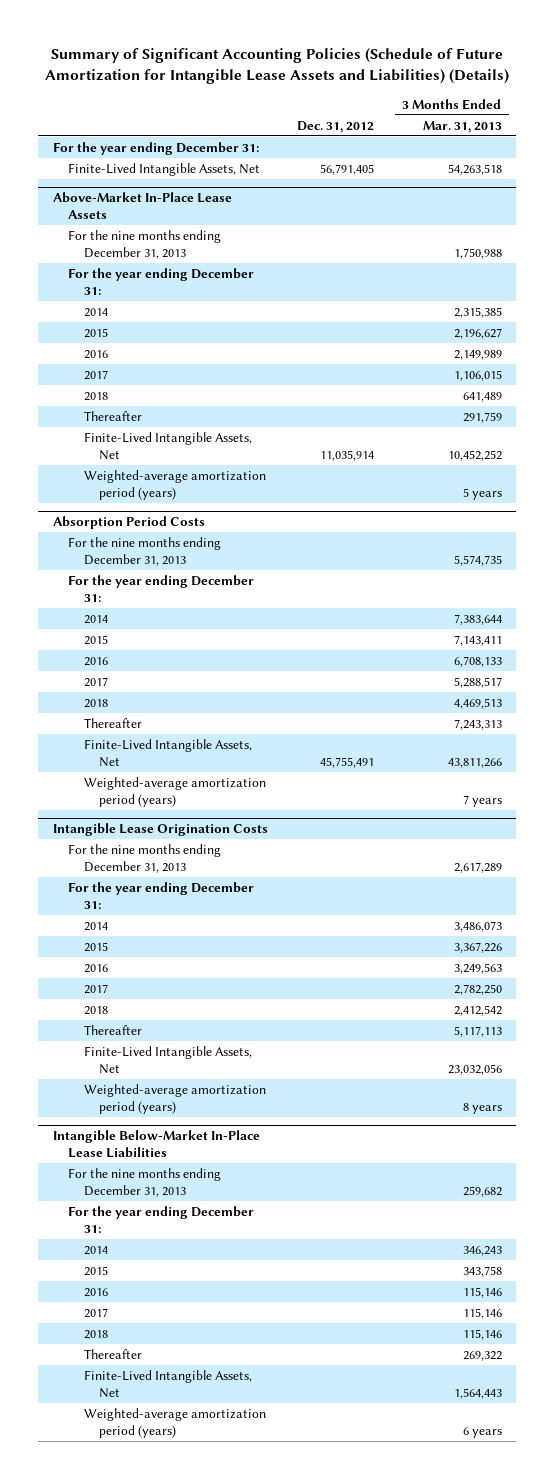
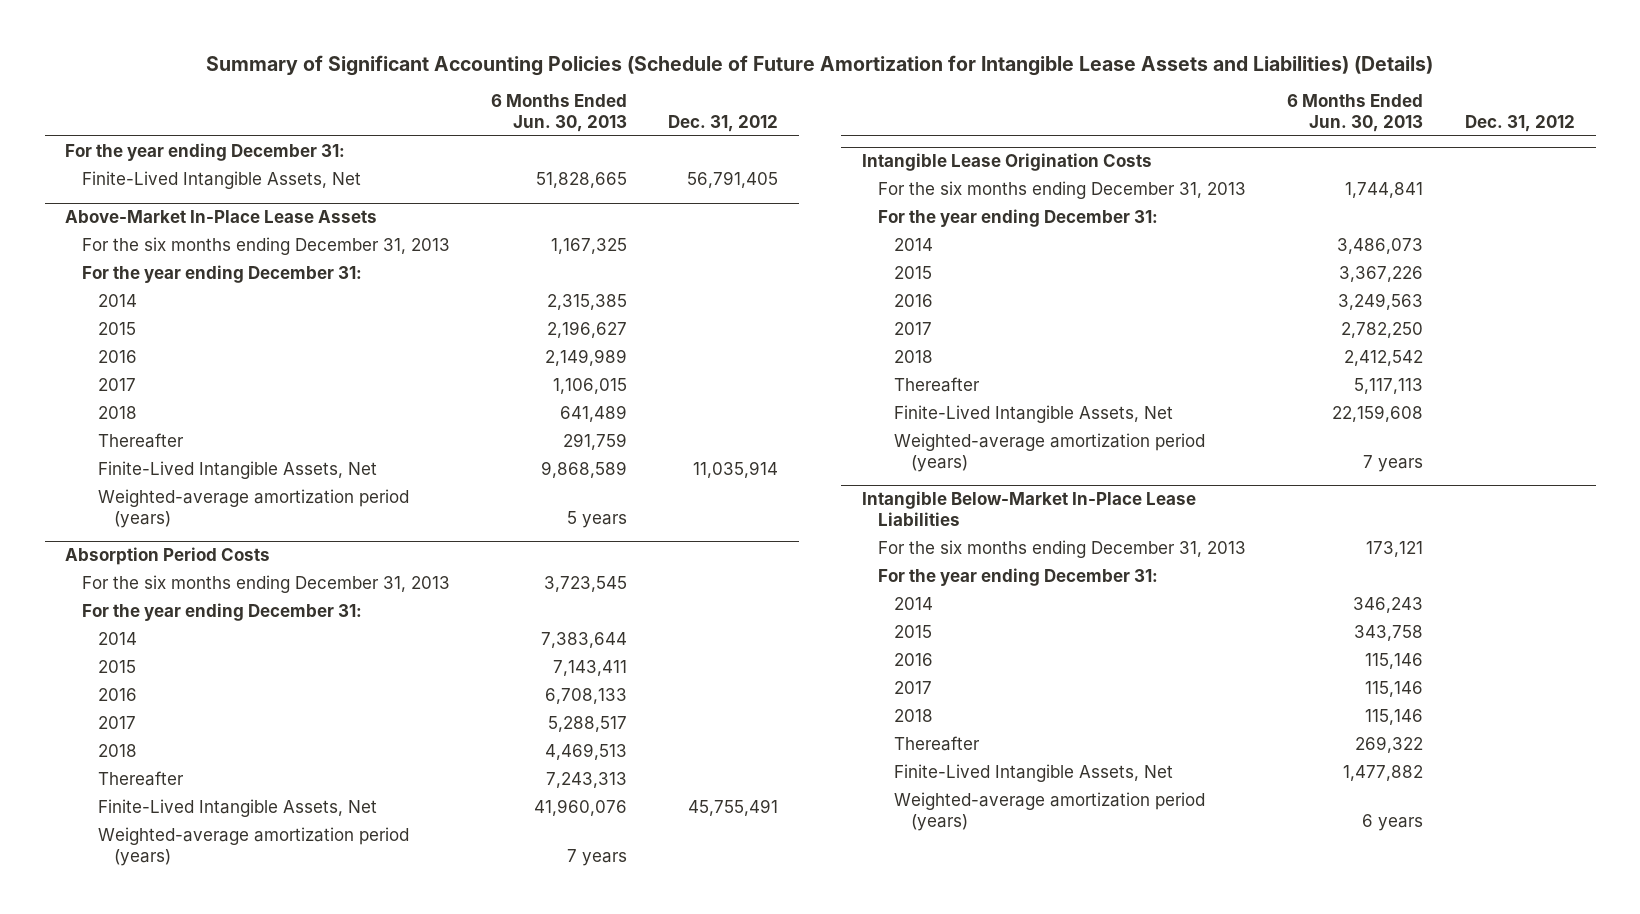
- | Dec. 31, 2012 | 3 Months Ended Mar. 31, 2013
+ | 6 Months Ended Jun. 30, 2013 | Dec. 31, 2012
@ Above-Market In-Place Lease Assets
- For the nine months ending December 31, 2013 | | 1,750,988
+ For the six months ending December 31, 2013 | 1,167,325 |
@ Absorption Period Costs
- For the nine months ending December 31, 2013 | | 5,574,735
+ For the six months ending December 31, 2013 | 3,723,545 |
@ Intangible Lease Origination Costs
- For the nine months ending December 31, 2013 | | 2,617,289
+ For the six months ending December 31, 2013 | 1,744,841 |
@ Intangible Below-Market In-Place Lease Liabilities
- For the nine months ending December 31, 2013 | | 259,682
+ For the six months ending December 31, 2013 | 173,121 |

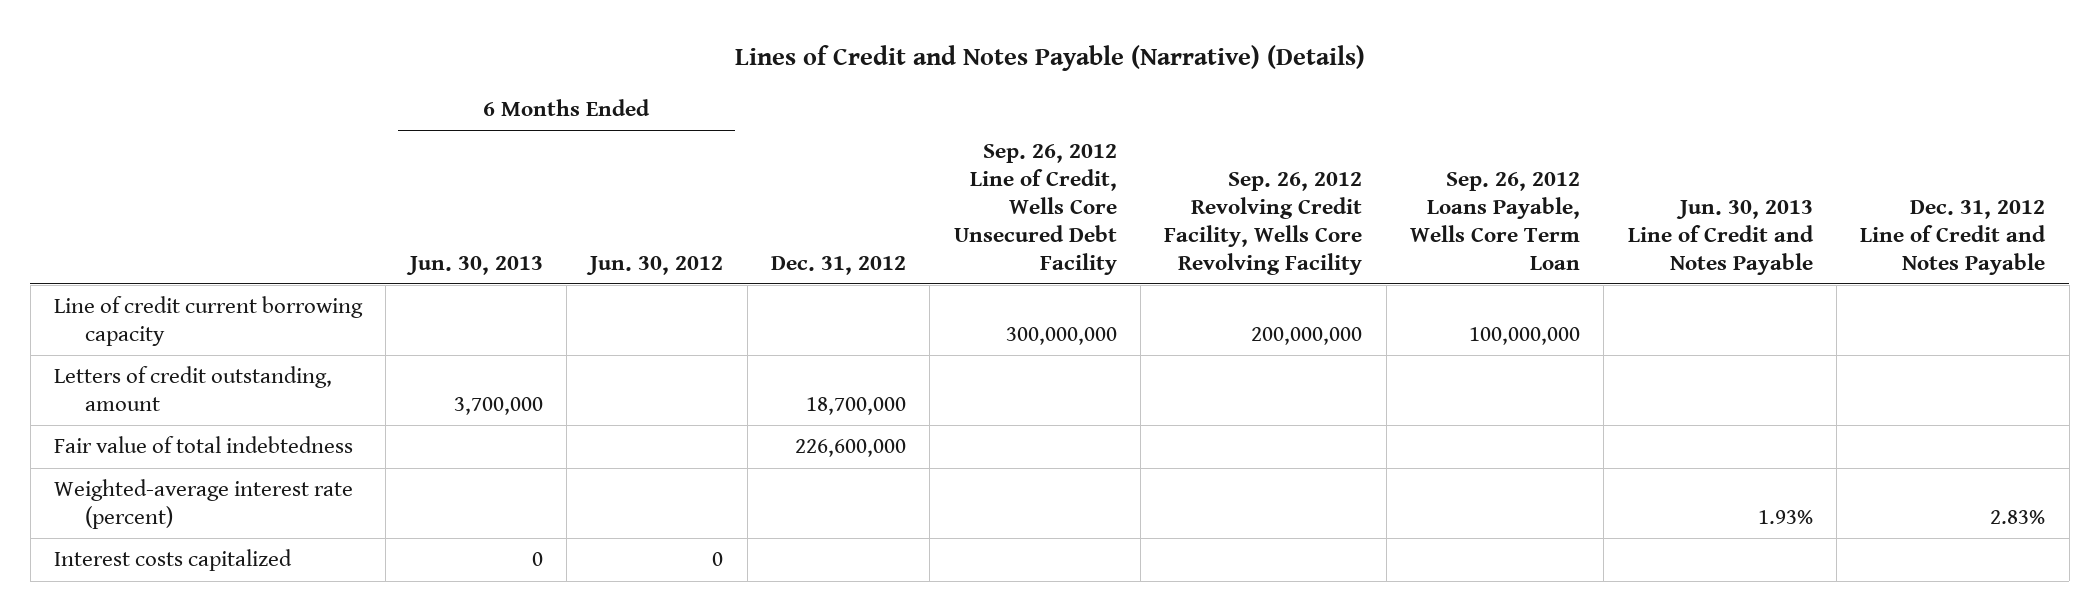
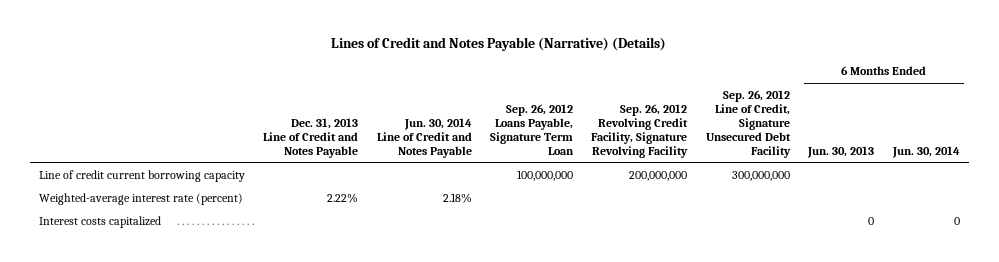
- | 6 Months Ended Jun. 30, 2013 | 6 Months Ended Jun. 30, 2012 | Dec. 31, 2012 | Sep. 26, 2012 Line of Credit, Wells Core Unsecured Debt Facility | Sep. 26, 2012 Revolving Credit Facility, Wells Core Revolving Facility | Sep. 26, 2012 Loans Payable, Wells Core Term Loan | Jun. 30, 2013 Line of Credit and Notes Payable | Dec. 31, 2012 Line of Credit and Notes Payable
+ | Dec. 31, 2013 Line of Credit and Notes Payable | Jun. 30, 2014 Line of Credit and Notes Payable | Sep. 26, 2012 Loans Payable, Signature Term Loan | Sep. 26, 2012 Revolving Credit Facility, Signature Revolving Facility | Sep. 26, 2012 Line of Credit, Signature Unsecured Debt Facility | 6 Months Ended Jun. 30, 2013 | 6 Months Ended Jun. 30, 2014
- Letters of credit outstanding, amount | 3,700,000 | | 18,700,000 | | | | |
- Fair value of total indebtedness | | | 226,600,000 | | | | |

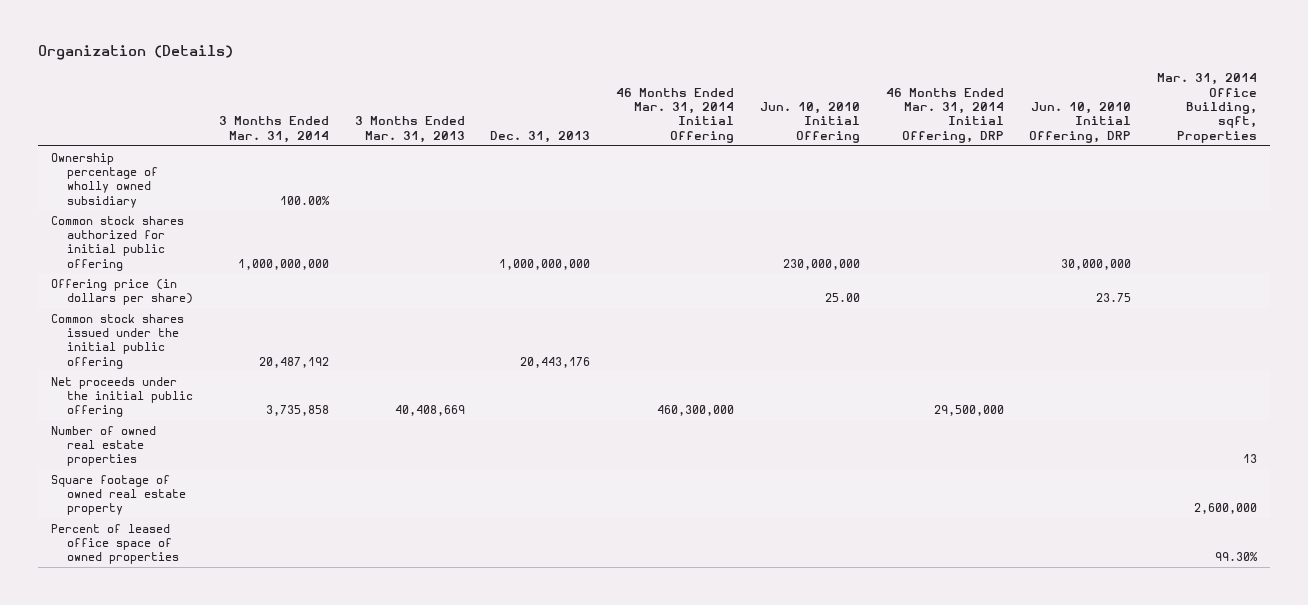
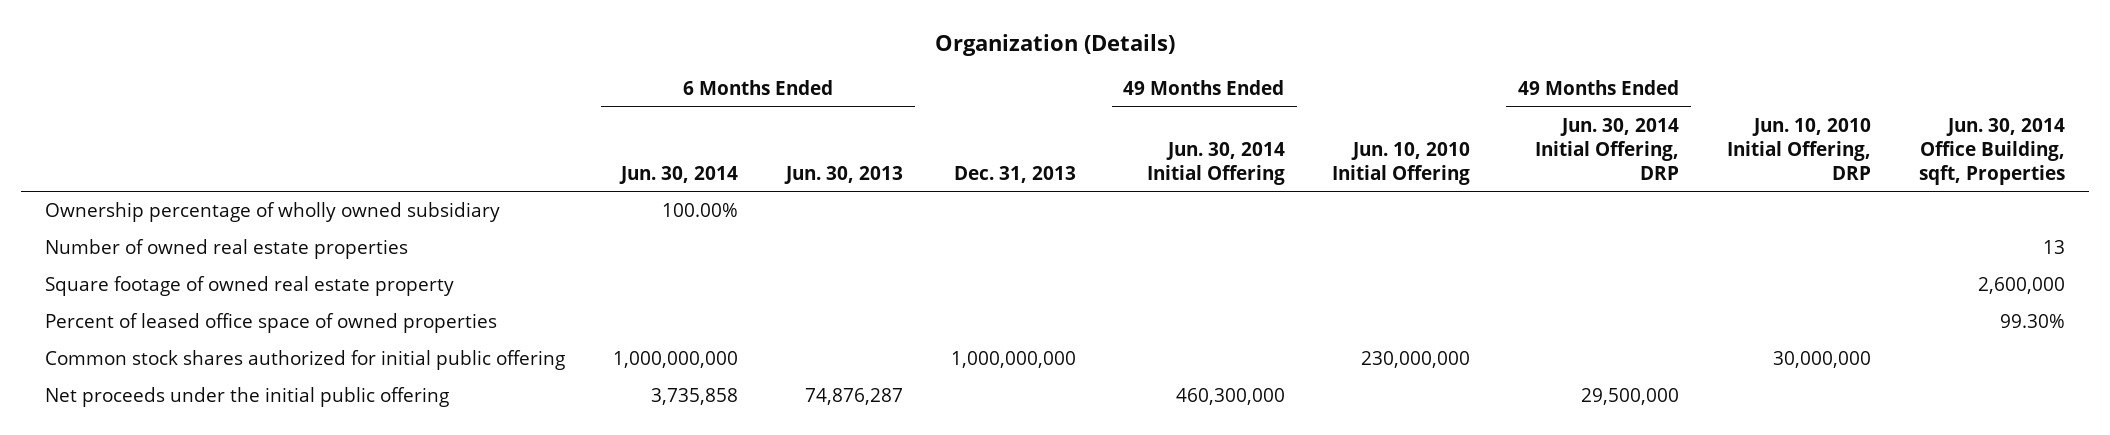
- | 3 Months Ended Mar. 31, 2014 | 3 Months Ended Mar. 31, 2013 | Dec. 31, 2013 | 46 Months Ended Mar. 31, 2014 Initial Offering | Jun. 10, 2010 Initial Offering | 46 Months Ended Mar. 31, 2014 Initial Offering, DRP | Jun. 10, 2010 Initial Offering, DRP | Mar. 31, 2014 Office Building, sqft, Properties
+ | 6 Months Ended Jun. 30, 2014 | 6 Months Ended Jun. 30, 2013 | Dec. 31, 2013 | 49 Months Ended Jun. 30, 2014 Initial Offering | Jun. 10, 2010 Initial Offering | 49 Months Ended Jun. 30, 2014 Initial Offering, DRP | Jun. 10, 2010 Initial Offering, DRP | Jun. 30, 2014 Office Building, sqft, Properties
- Offering price (in dollars per share) | | | | | 25.00 | | 23.75 |
- Common stock shares issued under the initial public offering | 20,487,192 | | 20,443,176 | | | | |
moved down: Common stock shares authorized for initial public offering | 1,000,000,000 | | 1,000,000,000 | | 230,000,000 | | 30,000,000 |
moved down: Net proceeds under the initial public offering | 3,735,858 | 74,876,287 | | 460,300,000 | | 29,500,000 | |

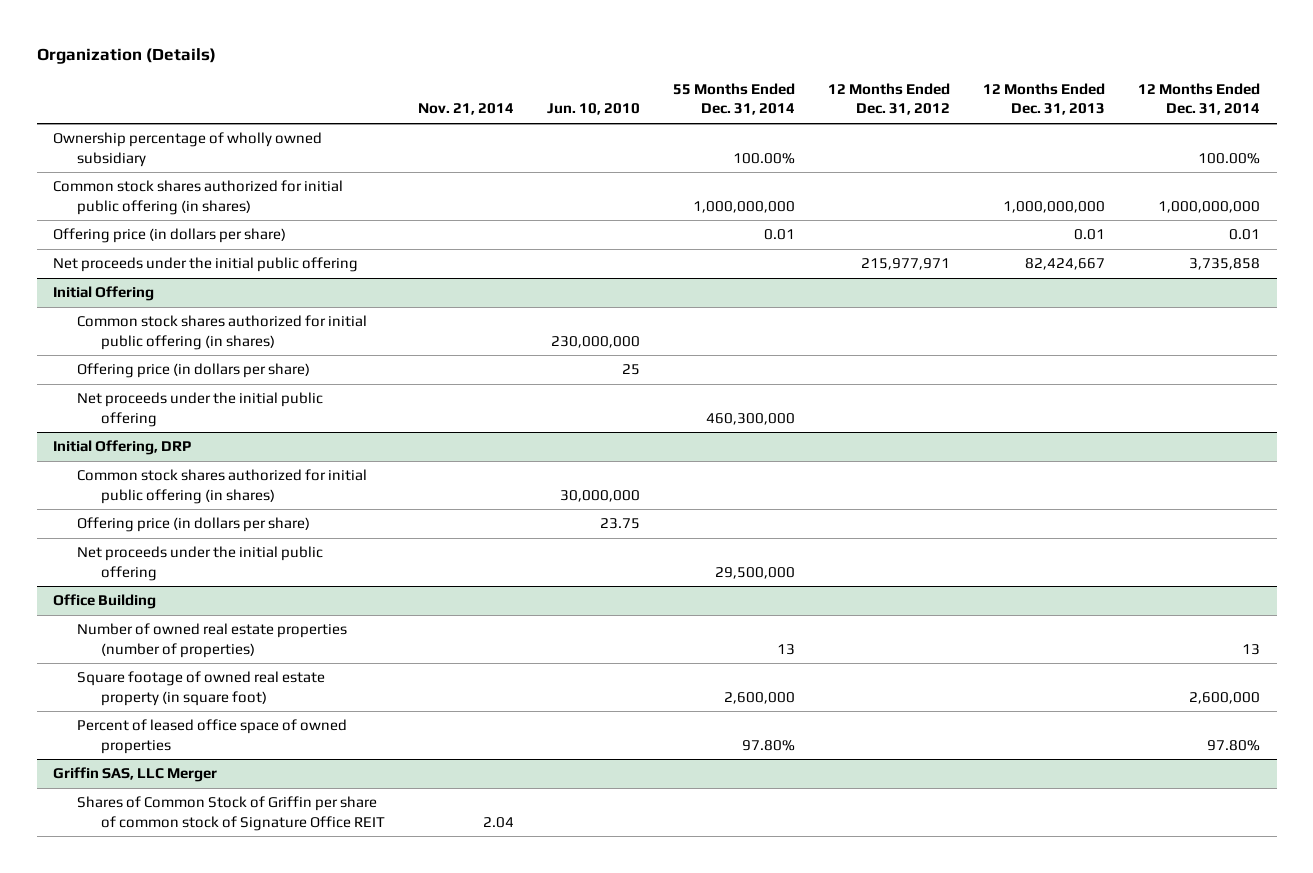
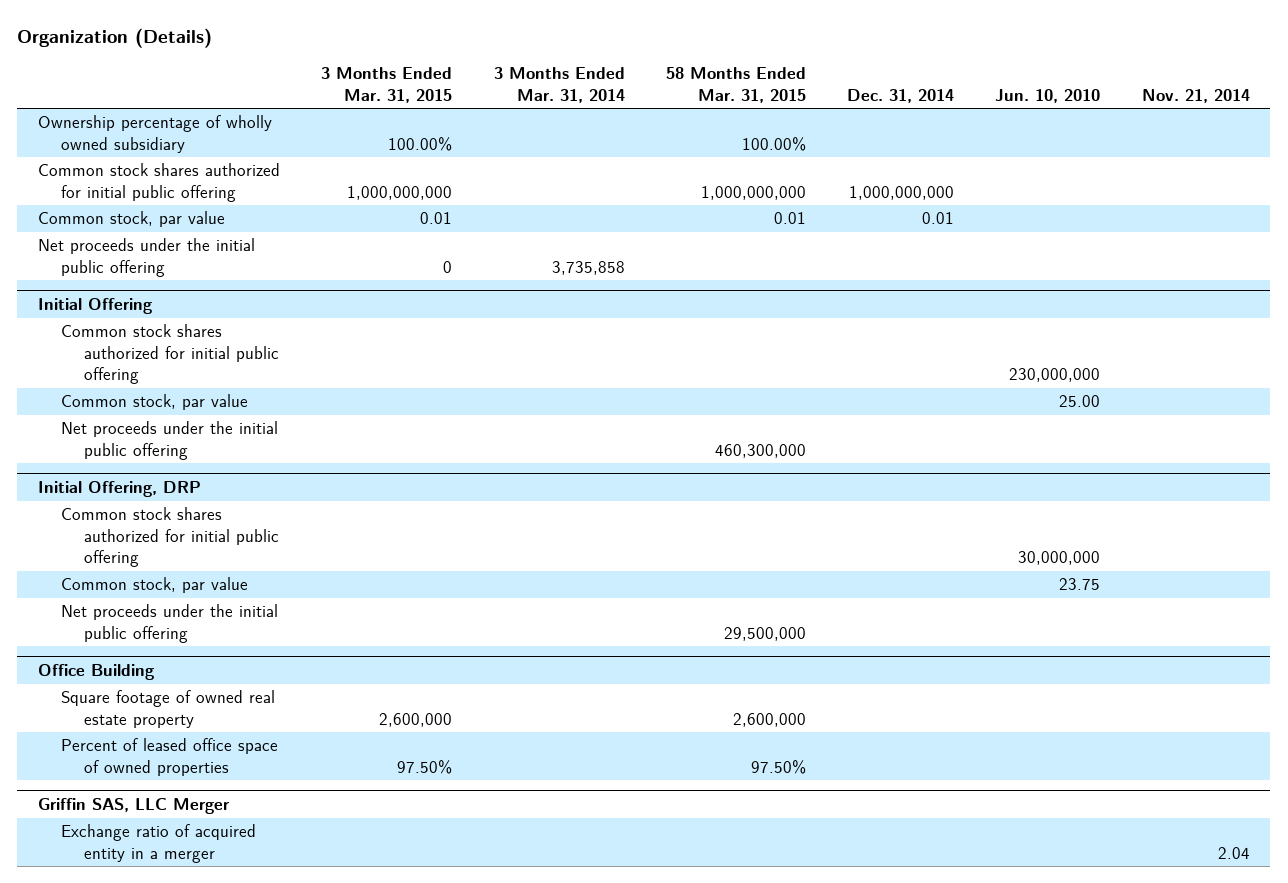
- | Nov. 21, 2014 | Jun. 10, 2010 | 55 Months Ended Dec. 31, 2014 | 12 Months Ended Dec. 31, 2012 | 12 Months Ended Dec. 31, 2013 | 12 Months Ended Dec. 31, 2014
+ | 3 Months Ended Mar. 31, 2015 | 3 Months Ended Mar. 31, 2014 | 58 Months Ended Mar. 31, 2015 | Dec. 31, 2014 | Jun. 10, 2010 | Nov. 21, 2014
- Common stock shares authorized for initial public offering (in shares) | | | 1,000,000,000 | | 1,000,000,000 | 1,000,000,000
- Offering price (in dollars per share) | | | 0.01 | | 0.01 | 0.01
+ Common stock shares authorized for initial public offering | 1,000,000,000 | | 1,000,000,000 | 1,000,000,000 | |
+ Common stock, par value | 0.01 | | 0.01 | 0.01 | |
@ Initial Offering
- Common stock shares authorized for initial public offering (in shares) | | 230,000,000 | | | |
- Offering price (in dollars per share) | | 25 | | | |
+ Common stock shares authorized for initial public offering | | | | | 230,000,000 |
+ Common stock, par value | | | | | 25.00 |
@ Initial Offering, DRP
- Common stock shares authorized for initial public offering (in shares) | | 30,000,000 | | | |
- Offering price (in dollars per share) | | 23.75 | | | |
+ Common stock shares authorized for initial public offering | | | | | 30,000,000 |
+ Common stock, par value | | | | | 23.75 |
@ Office Building
- Number of owned real estate properties (number of properties) | | | 13 | | | 13
- Square footage of owned real estate property (in square foot) | | | 2,600,000 | | | 2,600,000
+ Square footage of owned real estate property | 2,600,000 | | 2,600,000 | | |
@ Griffin SAS, LLC Merger
- Shares of Common Stock of Griffin per share of common stock of Signature Office REIT | 2.04 | | | | |
+ Exchange ratio of acquired entity in a merger | | | | | | 2.04

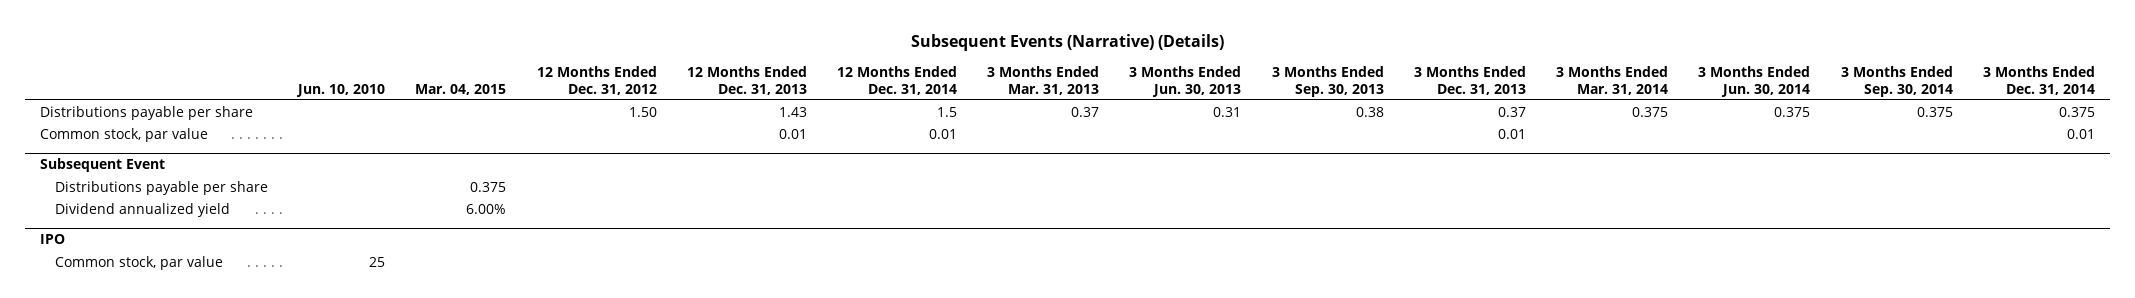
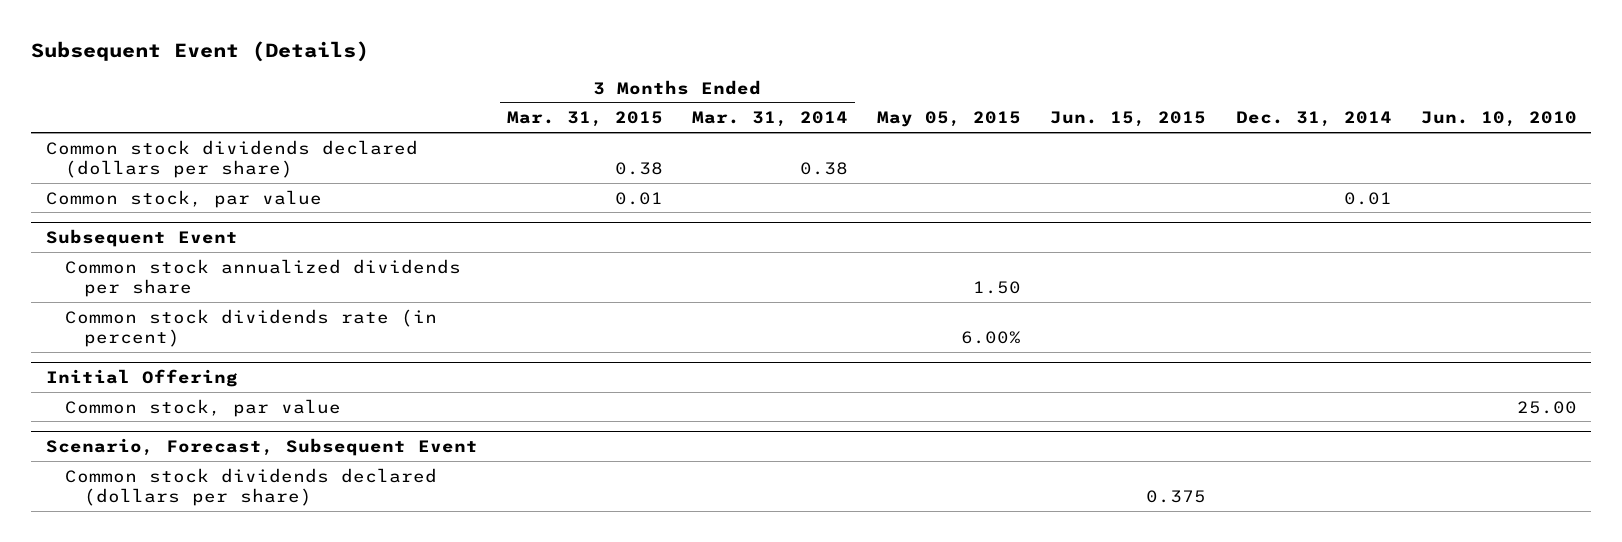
- Subsequent Events (Narrative) (Details)
+ Subsequent Event (Details)
- | Jun. 10, 2010 | Mar. 04, 2015 | 12 Months Ended Dec. 31, 2012 | 12 Months Ended Dec. 31, 2013 | 12 Months Ended Dec. 31, 2014 | 3 Months Ended Mar. 31, 2013 | 3 Months Ended Jun. 30, 2013 | 3 Months Ended Sep. 30, 2013 | 3 Months Ended Dec. 31, 2013 | 3 Months Ended Mar. 31, 2014 | 3 Months Ended Jun. 30, 2014 | 3 Months Ended Sep. 30, 2014 | 3 Months Ended Dec. 31, 2014
+ | 3 Months Ended Mar. 31, 2015 | 3 Months Ended Mar. 31, 2014 | May 05, 2015 | Jun. 15, 2015 | Dec. 31, 2014 | Jun. 10, 2010
- Distributions payable per share | | | 1.50 | 1.43 | 1.5 | 0.37 | 0.31 | 0.38 | 0.37 | 0.375 | 0.375 | 0.375 | 0.375
+ Common stock dividends declared (dollars per share) | 0.38 | 0.38 | | | |
@ Subsequent Event
- Distributions payable per share | | 0.375 | | | | | | | | | | |
- Dividend annualized yield | | 6.00% | | | | | | | | | | |
- IPO
- Common stock, par value | 25 | | | | | | | | | | | |
@ Subsequent Event
+ Common stock annualized dividends per share | | | 1.50 | | |
+ Common stock dividends rate (in percent) | | | 6.00% | | |
+ Initial Offering
+ Common stock, par value | | | | | | 25.00
+ Scenario, Forecast, Subsequent Event
+ Common stock dividends declared (dollars per share) | | | | 0.375 | |

